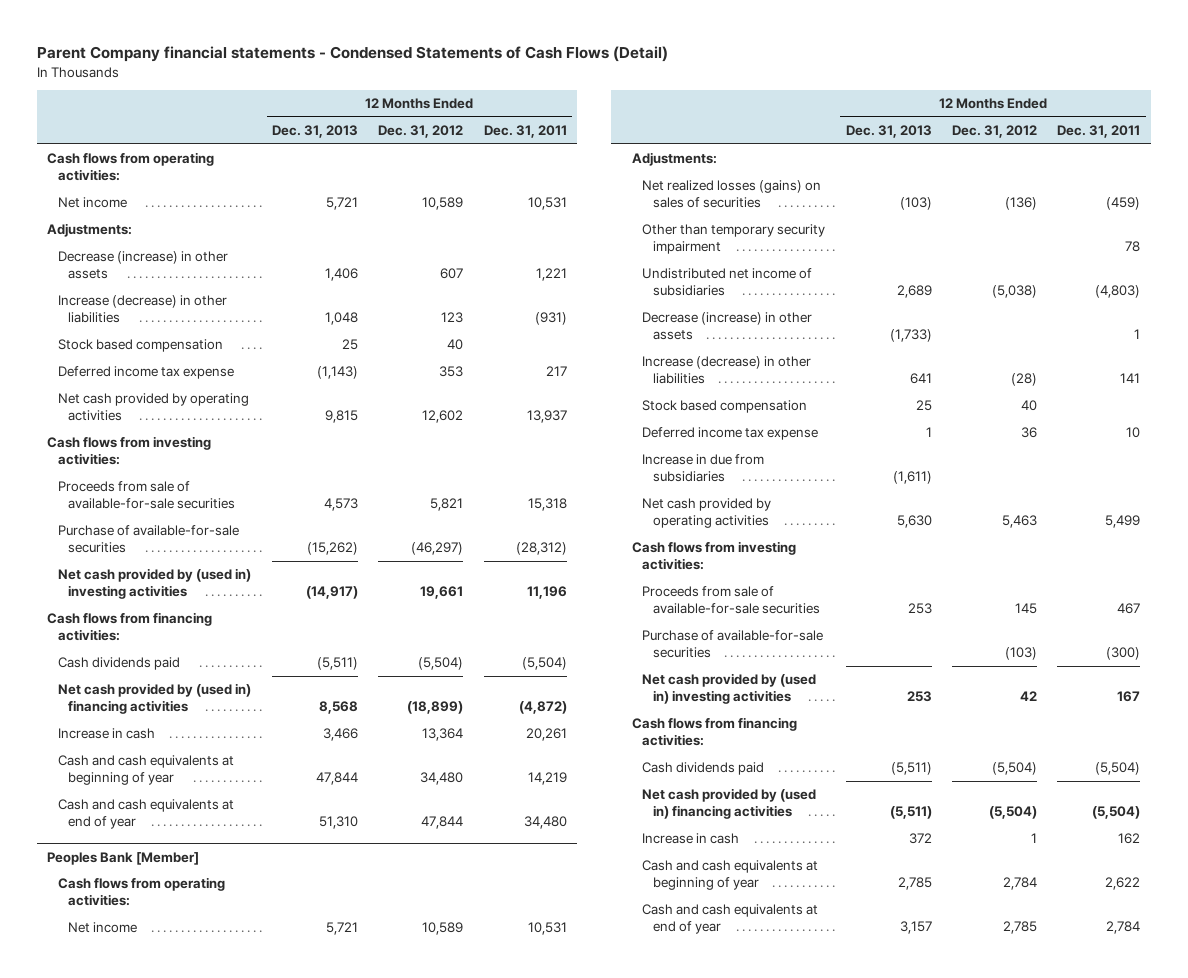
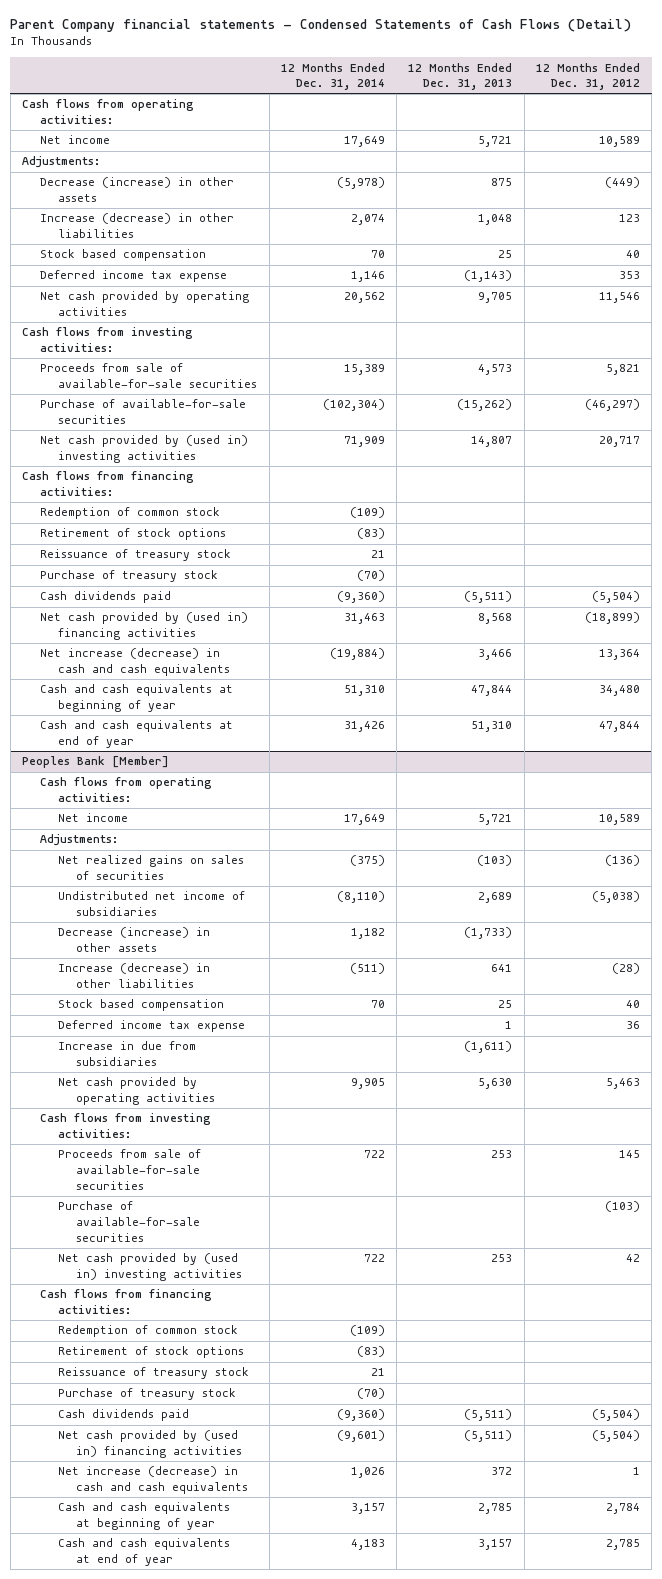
- | 12 Months Ended Dec. 31, 2013 | 12 Months Ended Dec. 31, 2012 | 12 Months Ended Dec. 31, 2011
+ | 12 Months Ended Dec. 31, 2014 | 12 Months Ended Dec. 31, 2013 | 12 Months Ended Dec. 31, 2012
- Decrease (increase) in other assets | 1,406 | 607 | 1,221
+ Decrease (increase) in other assets | (5,978) | 875 | (449)
- Net cash provided by operating activities | 9,815 | 12,602 | 13,937
+ Net cash provided by operating activities | 20,562 | 9,705 | 11,546
- Net cash provided by (used in) investing activities | (14,917) | 19,661 | 11,196
+ Net cash provided by (used in) investing activities | 71,909 | 14,807 | 20,717
+ Redemption of common stock | (109) | |
+ Retirement of stock options | (83) | |
+ Reissuance of treasury stock | 21 | |
+ Purchase of treasury stock | (70) | |
- Increase in cash | 3,466 | 13,364 | 20,261
+ Net increase (decrease) in cash and cash equivalents | (19,884) | 3,466 | 13,364
@ Peoples Bank [Member]
- Net realized losses (gains) on sales of securities | (103) | (136) | (459)
- Other than temporary security impairment | | | 78
+ Net realized gains on sales of securities | (375) | (103) | (136)
+ Redemption of common stock | (109) | |
+ Retirement of stock options | (83) | |
+ Reissuance of treasury stock | 21 | |
+ Purchase of treasury stock | (70) | |
- Increase in cash | 372 | 1 | 162
+ Net increase (decrease) in cash and cash equivalents | 1,026 | 372 | 1

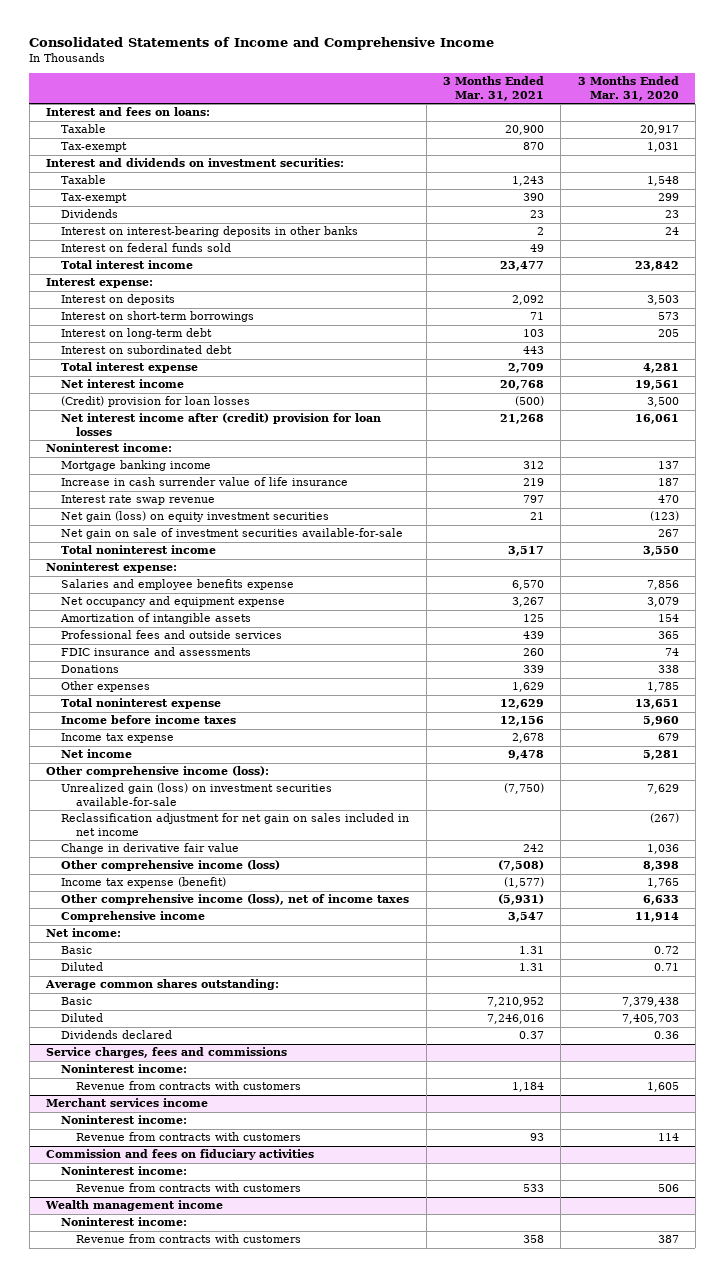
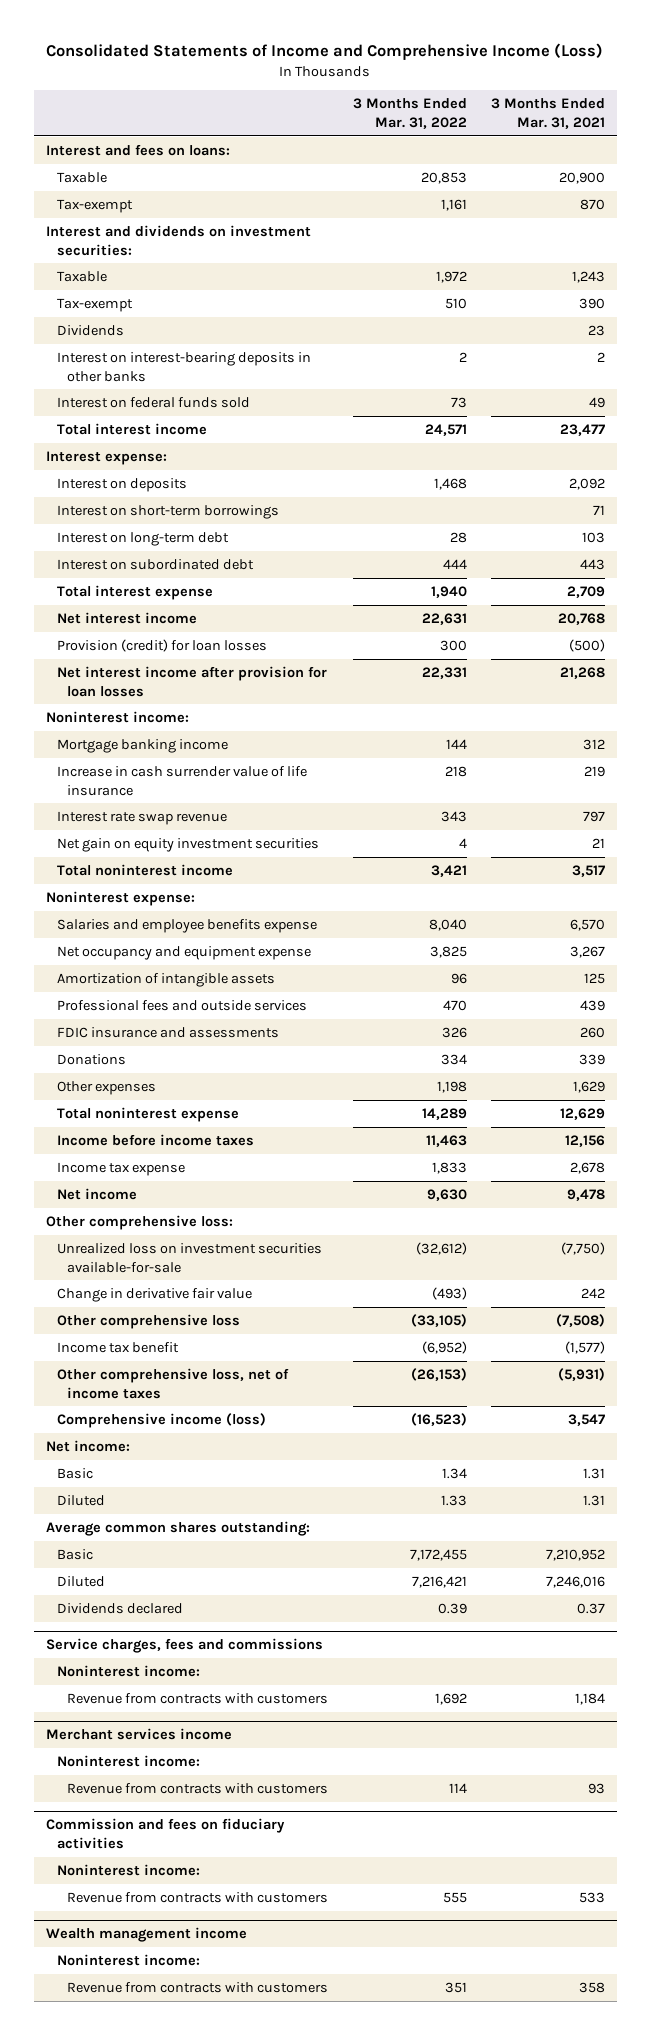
- Consolidated Statements of Income and Comprehensive Income
+ Consolidated Statements of Income and Comprehensive Income (Loss)
- | 3 Months Ended Mar. 31, 2021 | 3 Months Ended Mar. 31, 2020
+ | 3 Months Ended Mar. 31, 2022 | 3 Months Ended Mar. 31, 2021
- (Credit) provision for loan losses | (500) | 3,500
- Net interest income after (credit) provision for loan losses | 21,268 | 16,061
+ Provision (credit) for loan losses | 300 | (500)
+ Net interest income after provision for loan losses | 22,331 | 21,268
- Net gain (loss) on equity investment securities | 21 | (123)
- Net gain on sale of investment securities available-for-sale | | 267
+ Net gain on equity investment securities | 4 | 21
- Other comprehensive income (loss):
- Unrealized gain (loss) on investment securities available-for-sale | (7,750) | 7,629
- Reclassification adjustment for net gain on sales included in net income | | (267)
+ Other comprehensive loss:
+ Unrealized loss on investment securities available-for-sale | (32,612) | (7,750)
- Other comprehensive income (loss) | (7,508) | 8,398
- Income tax expense (benefit) | (1,577) | 1,765
- Other comprehensive income (loss), net of income taxes | (5,931) | 6,633
- Comprehensive income | 3,547 | 11,914
+ Other comprehensive loss | (33,105) | (7,508)
+ Income tax benefit | (6,952) | (1,577)
+ Other comprehensive loss, net of income taxes | (26,153) | (5,931)
+ Comprehensive income (loss) | (16,523) | 3,547

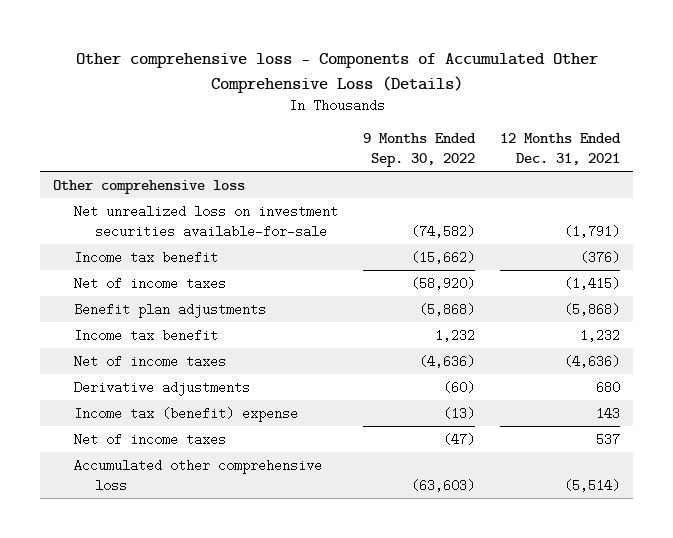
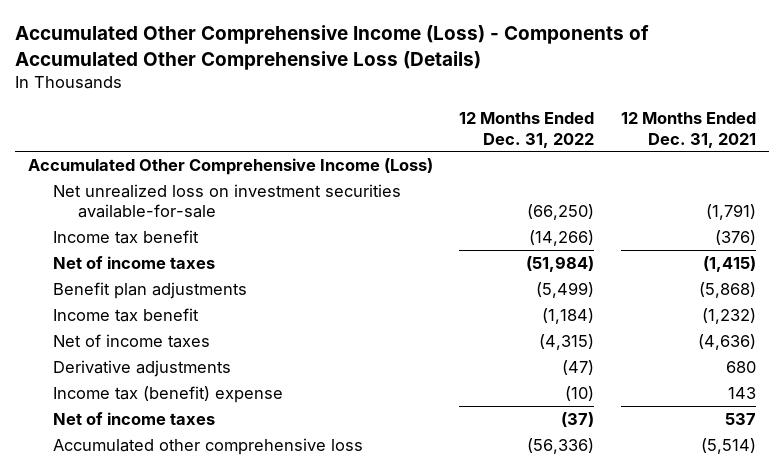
- Other comprehensive loss - Components of Accumulated Other Comprehensive Loss (Details)
+ Accumulated Other Comprehensive Income (Loss) - Components of Accumulated Other Comprehensive Loss (Details)
- | 9 Months Ended Sep. 30, 2022 | 12 Months Ended Dec. 31, 2021
+ | 12 Months Ended Dec. 31, 2022 | 12 Months Ended Dec. 31, 2021
- Other comprehensive loss
+ Accumulated Other Comprehensive Income (Loss)
- Income tax benefit | 1,232 | 1,232
+ Income tax benefit | (1,184) | (1,232)

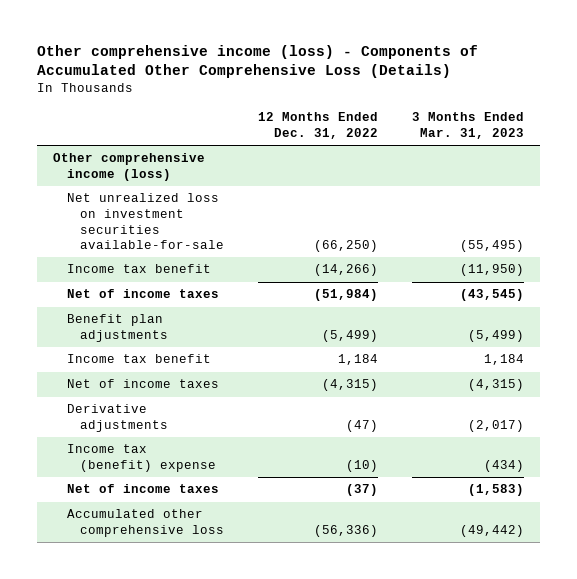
- Accumulated Other Comprehensive Income (Loss) - Components of Accumulated Other Comprehensive Loss (Details)
+ Other comprehensive income (loss) - Components of Accumulated Other Comprehensive Loss (Details)
- | 12 Months Ended Dec. 31, 2022 | 12 Months Ended Dec. 31, 2021
+ | 12 Months Ended Dec. 31, 2022 | 3 Months Ended Mar. 31, 2023
- Accumulated Other Comprehensive Income (Loss)
+ Other comprehensive income (loss)
- Income tax benefit | (1,184) | (1,232)
+ Income tax benefit | 1,184 | 1,184

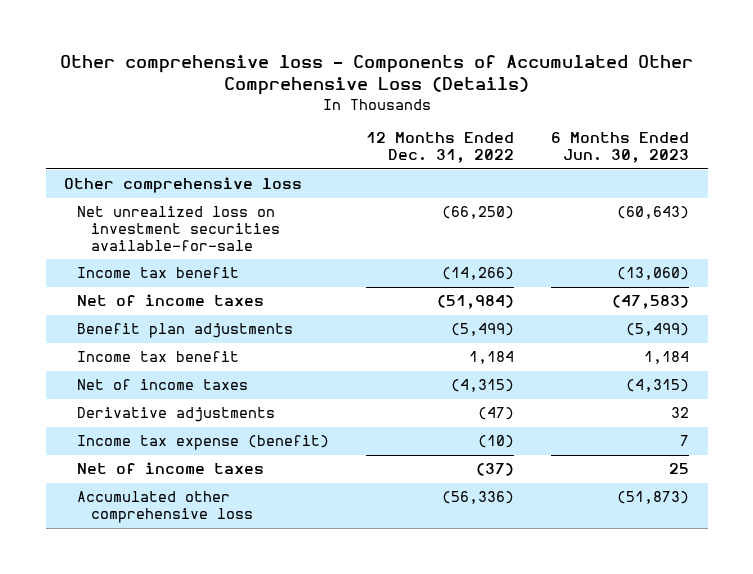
- Other comprehensive income (loss) - Components of Accumulated Other Comprehensive Loss (Details)
+ Other comprehensive loss - Components of Accumulated Other Comprehensive Loss (Details)
- | 12 Months Ended Dec. 31, 2022 | 3 Months Ended Mar. 31, 2023
+ | 12 Months Ended Dec. 31, 2022 | 6 Months Ended Jun. 30, 2023
- Other comprehensive income (loss)
+ Other comprehensive loss
- Income tax (benefit) expense | (10) | (434)
+ Income tax expense (benefit) | (10) | 7

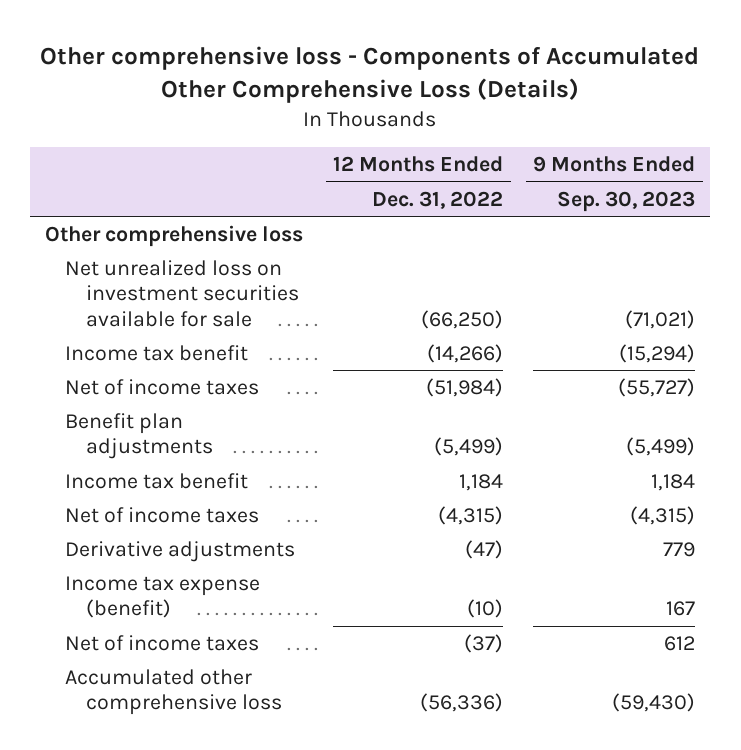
- | 12 Months Ended Dec. 31, 2022 | 6 Months Ended Jun. 30, 2023
+ | 12 Months Ended Dec. 31, 2022 | 9 Months Ended Sep. 30, 2023
- Net unrealized loss on investment securities available-for-sale | (66,250) | (60,643)
+ Net unrealized loss on investment securities available for sale | (66,250) | (71,021)

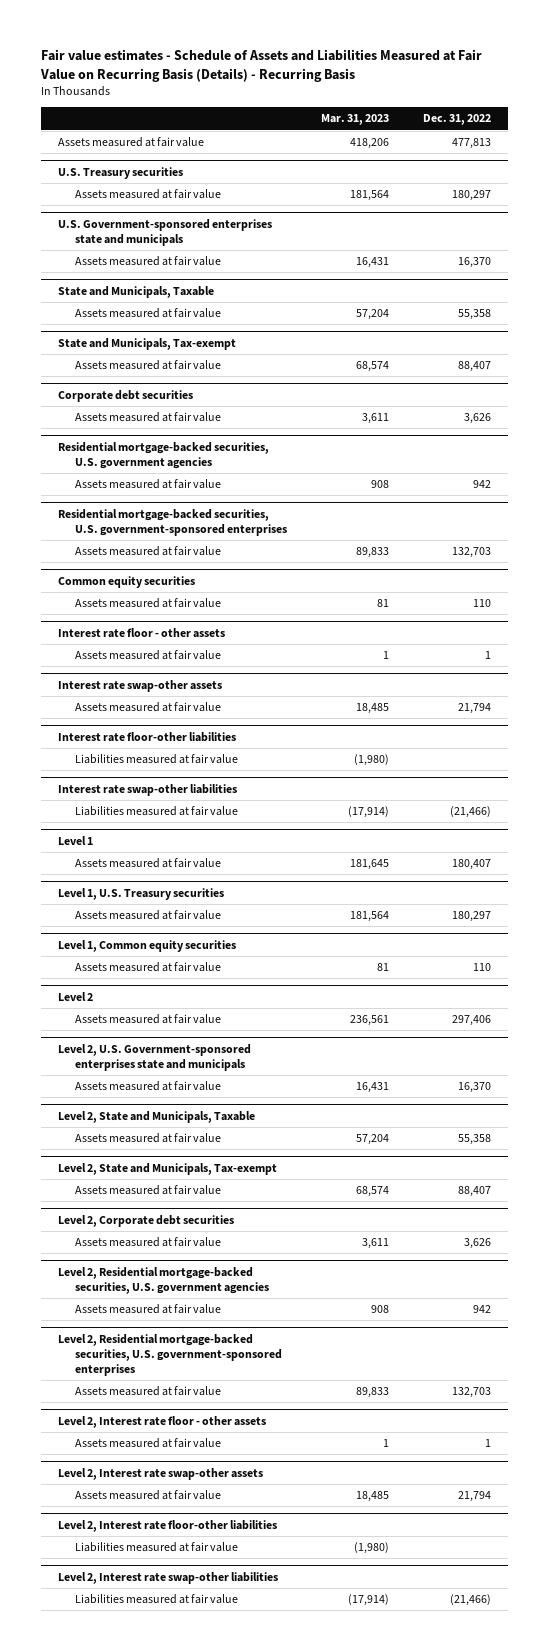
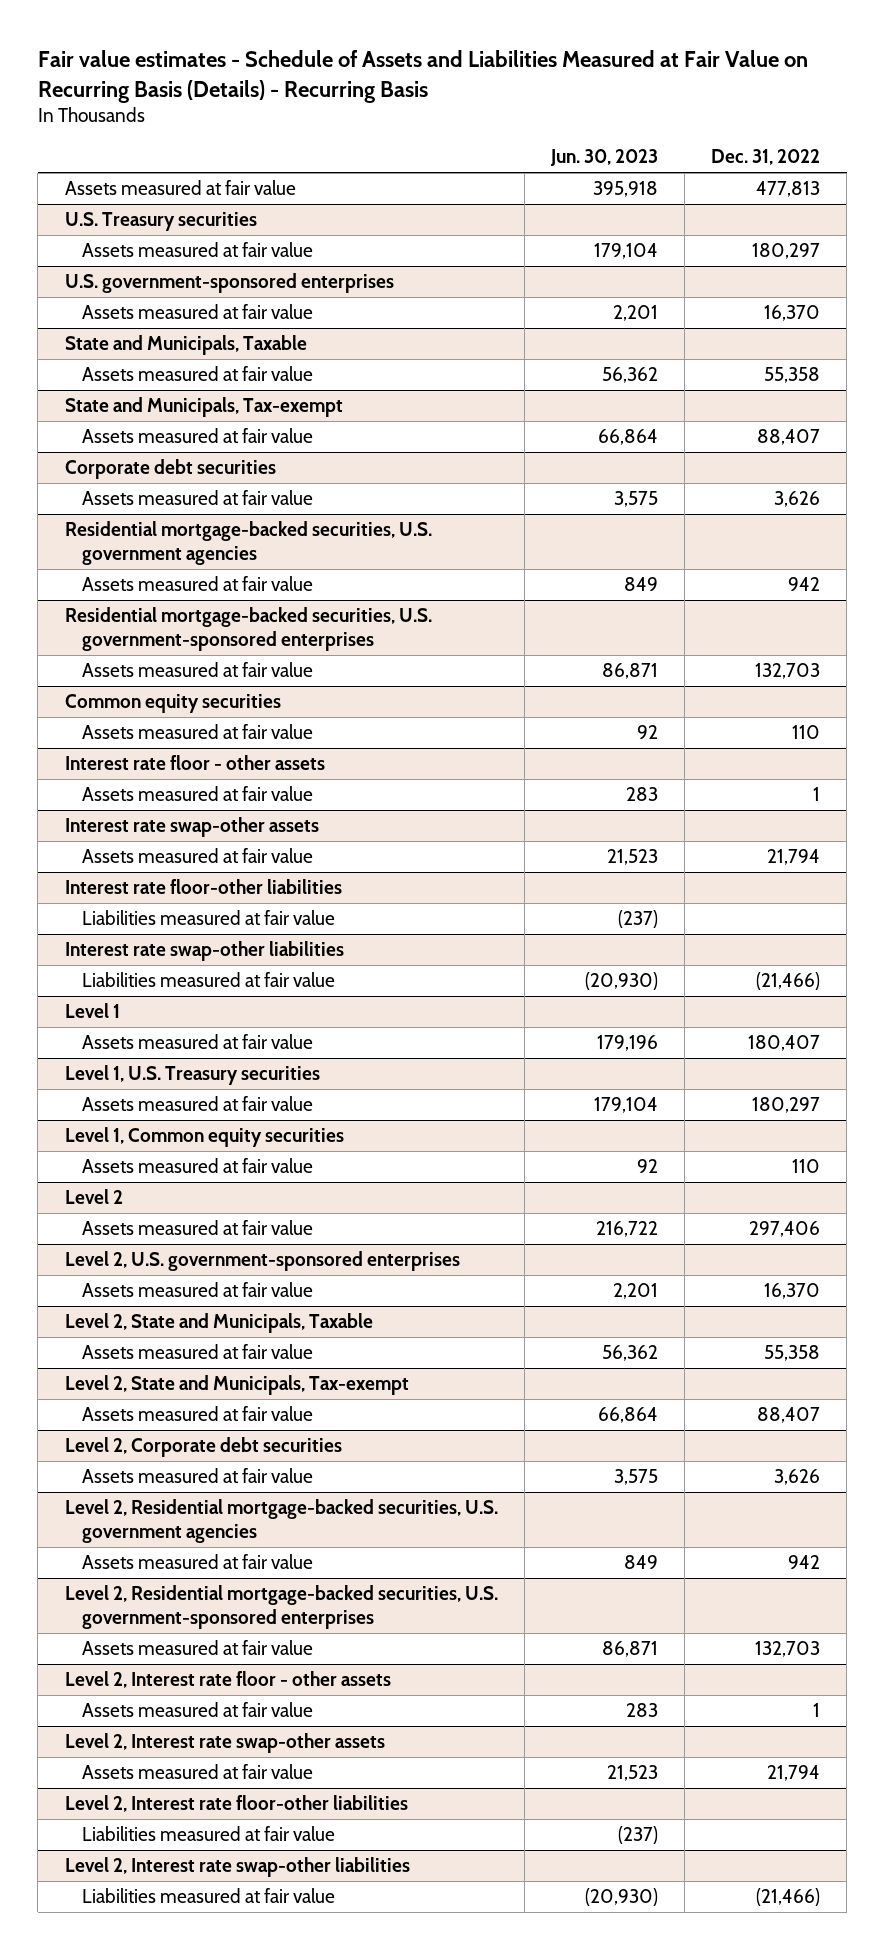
- | Mar. 31, 2023 | Dec. 31, 2022
+ | Jun. 30, 2023 | Dec. 31, 2022
- U.S. Government-sponsored enterprises state and municipals
+ U.S. government-sponsored enterprises
- Level 2, U.S. Government-sponsored enterprises state and municipals
+ Level 2, U.S. government-sponsored enterprises

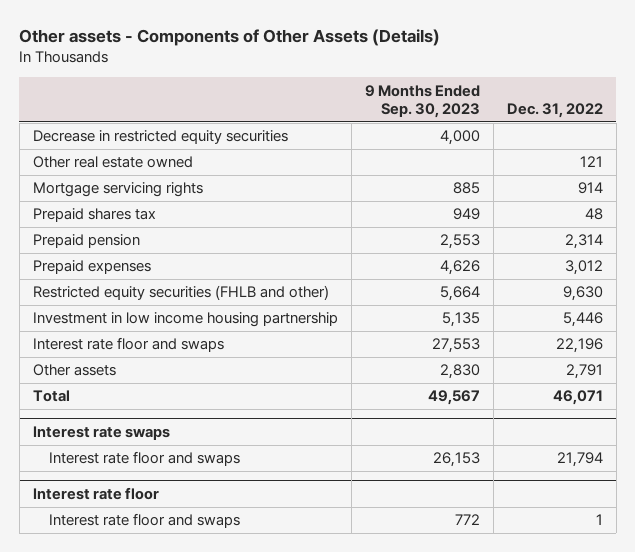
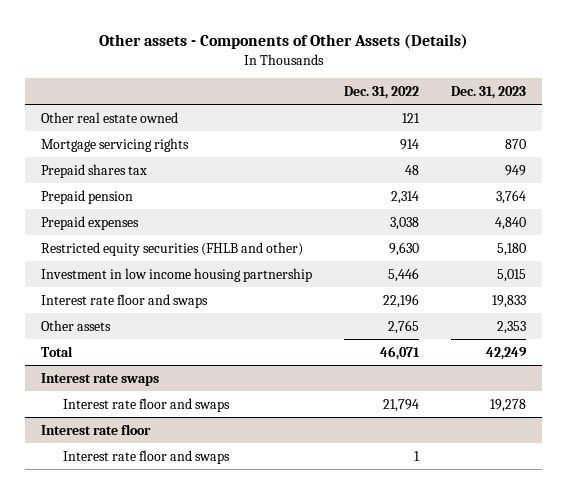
- | 9 Months Ended Sep. 30, 2023 | Dec. 31, 2022
+ | Dec. 31, 2022 | Dec. 31, 2023
- Decrease in restricted equity securities | 4,000 |
- Prepaid expenses | 4,626 | 3,012
+ Prepaid expenses | 3,038 | 4,840
- Other assets | 2,830 | 2,791
+ Other assets | 2,765 | 2,353

